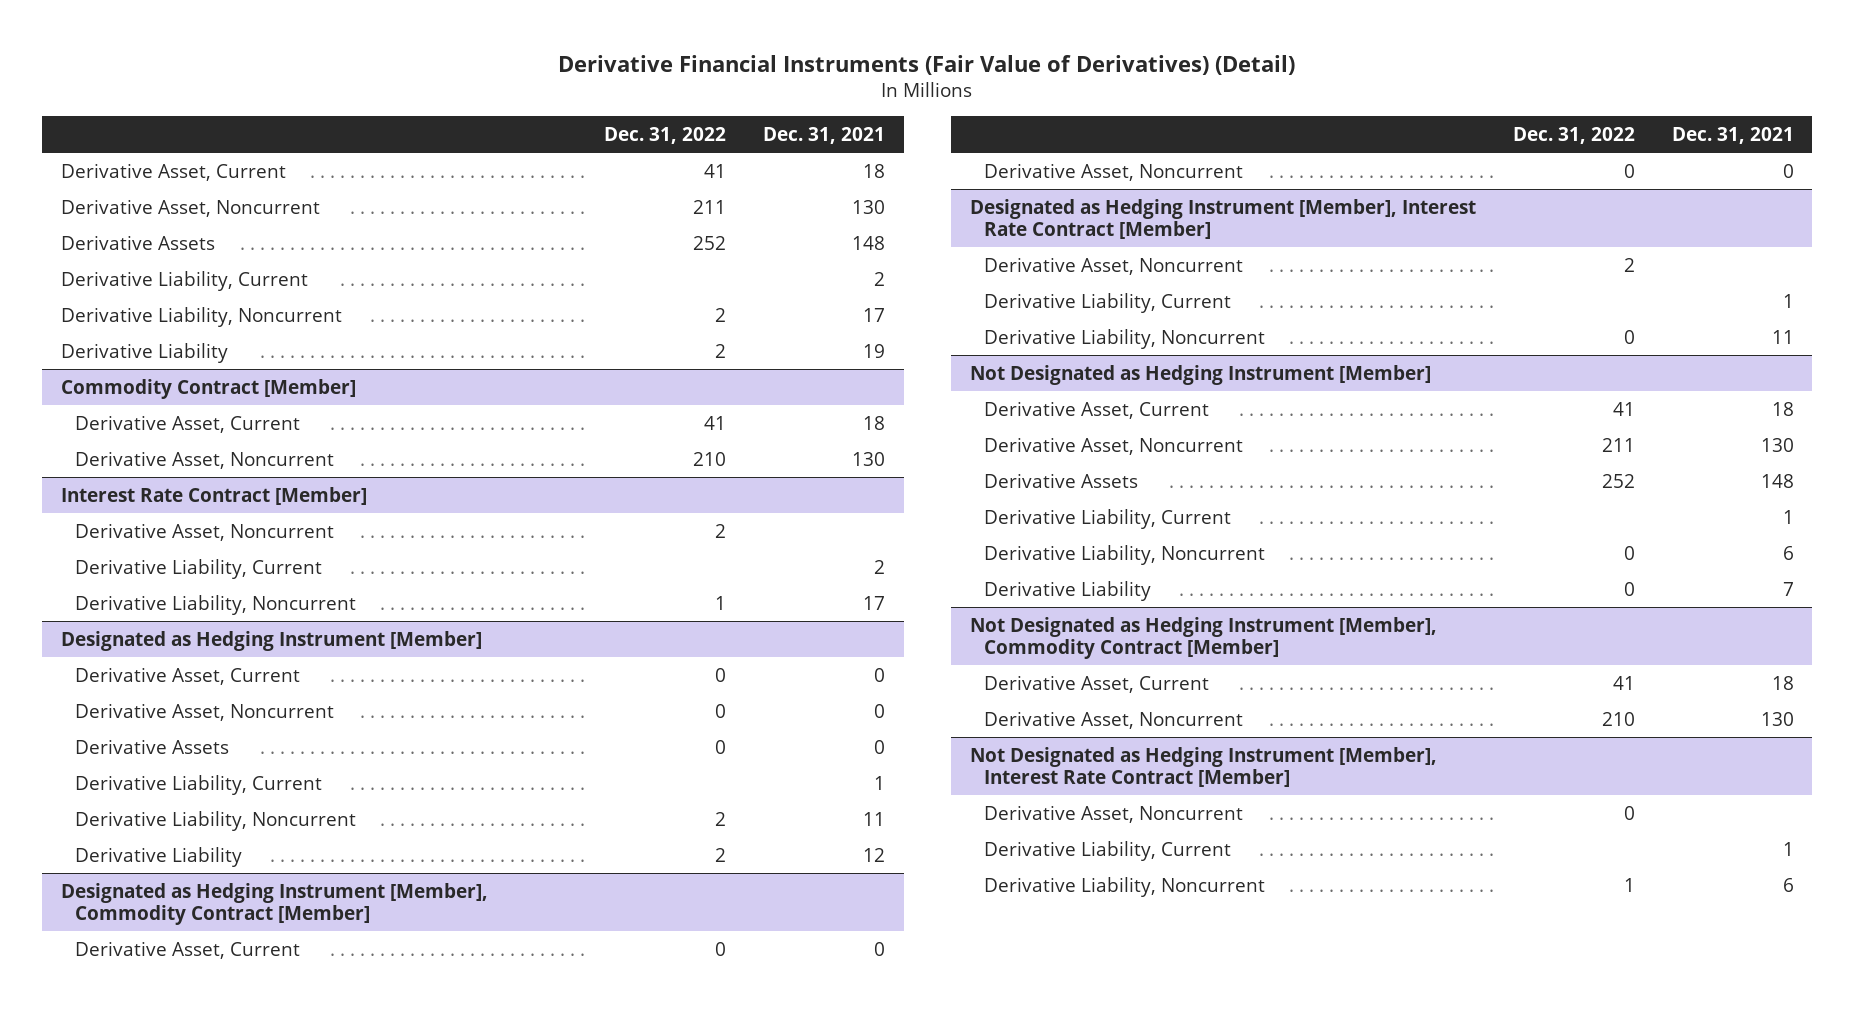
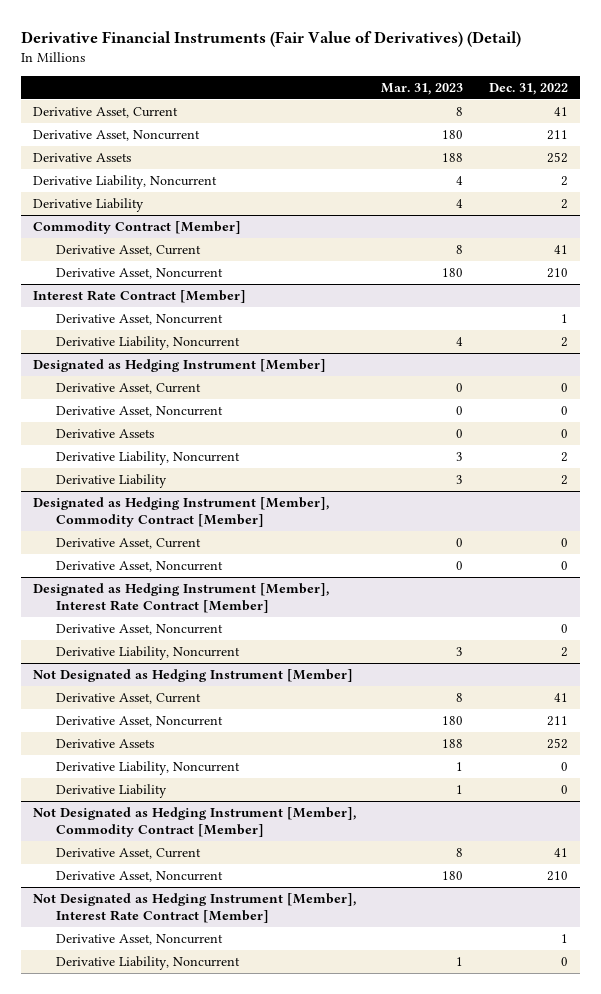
- | Dec. 31, 2022 | Dec. 31, 2021
+ | Mar. 31, 2023 | Dec. 31, 2022
- Derivative Liability, Current | | 2
@ Interest Rate Contract [Member]
- Derivative Asset, Noncurrent | 2 |
- Derivative Liability, Current | | 2
- Derivative Liability, Noncurrent | 1 | 17
+ Derivative Asset, Noncurrent | | 1
+ Derivative Liability, Noncurrent | 4 | 2
@ Designated as Hedging Instrument [Member]
- Derivative Liability, Current | | 1
@ Designated as Hedging Instrument [Member], Interest Rate Contract [Member]
- Derivative Asset, Noncurrent | 2 |
- Derivative Liability, Current | | 1
- Derivative Liability, Noncurrent | 0 | 11
+ Derivative Asset, Noncurrent | | 0
+ Derivative Liability, Noncurrent | 3 | 2
@ Not Designated as Hedging Instrument [Member]
- Derivative Liability, Current | | 1
@ Not Designated as Hedging Instrument [Member], Interest Rate Contract [Member]
- Derivative Asset, Noncurrent | 0 |
- Derivative Liability, Current | | 1
- Derivative Liability, Noncurrent | 1 | 6
+ Derivative Asset, Noncurrent | | 1
+ Derivative Liability, Noncurrent | 1 | 0

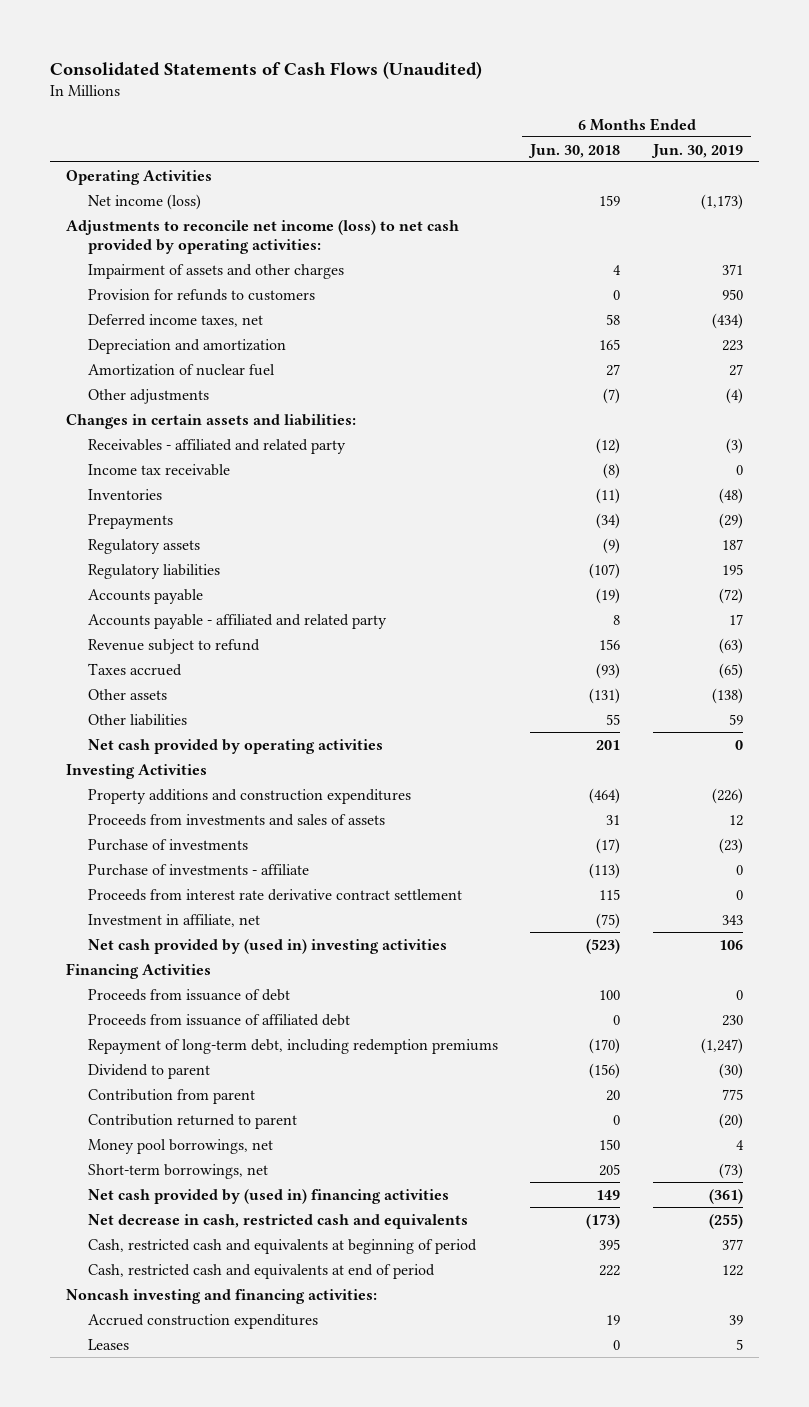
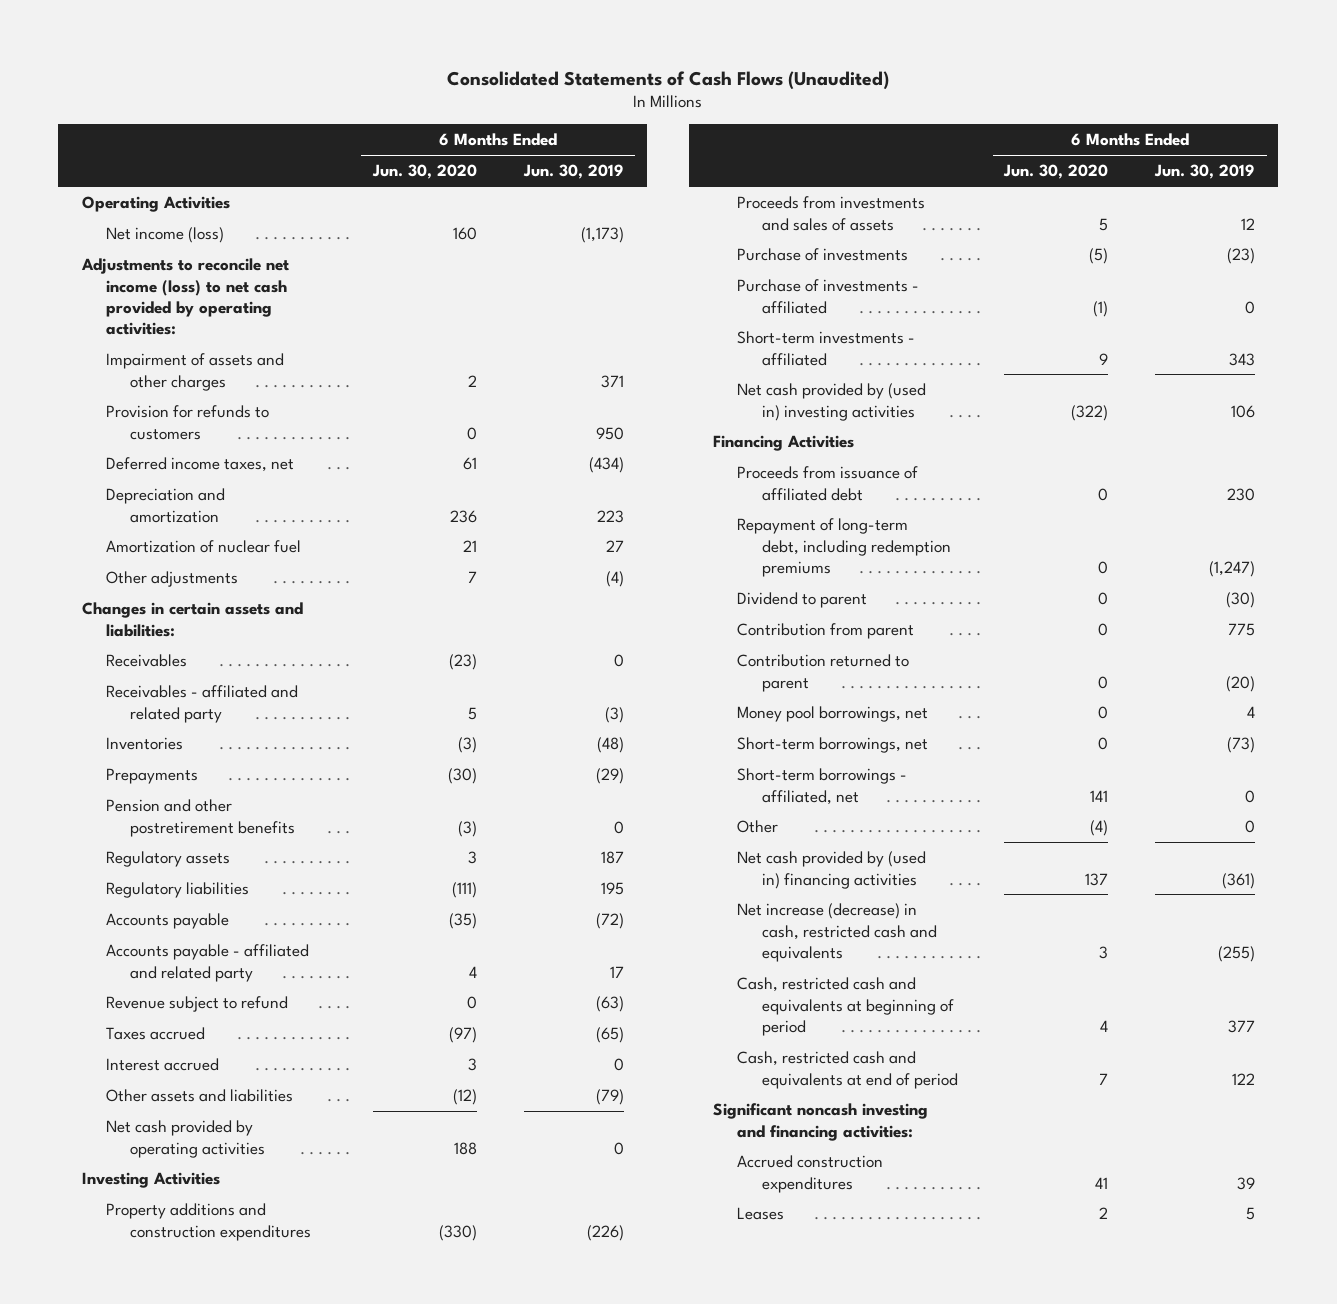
- | 6 Months Ended Jun. 30, 2018 | 6 Months Ended Jun. 30, 2019
+ | 6 Months Ended Jun. 30, 2020 | 6 Months Ended Jun. 30, 2019
+ Receivables | (23) | 0
- Income tax receivable | (8) | 0
+ Pension and other postretirement benefits | (3) | 0
- Other assets | (131) | (138)
- Other liabilities | 55 | 59
+ Interest accrued | 3 | 0
+ Other assets and liabilities | (12) | (79)
- Purchase of investments - affiliate | (113) | 0
- Proceeds from interest rate derivative contract settlement | 115 | 0
- Investment in affiliate, net | (75) | 343
+ Purchase of investments - affiliated | (1) | 0
+ Short-term investments - affiliated | 9 | 343
- Proceeds from issuance of debt | 100 | 0
+ Short-term borrowings - affiliated, net | 141 | 0
+ Other | (4) | 0
- Net decrease in cash, restricted cash and equivalents | (173) | (255)
+ Net increase (decrease) in cash, restricted cash and equivalents | 3 | (255)
- Noncash investing and financing activities:
+ Significant noncash investing and financing activities:

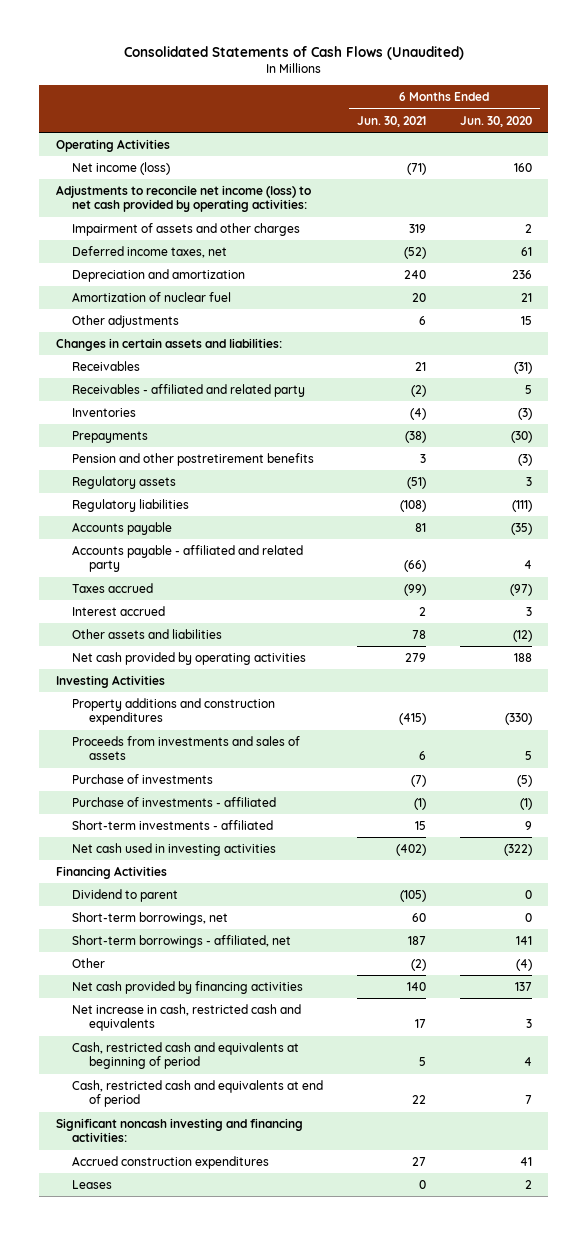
- | 6 Months Ended Jun. 30, 2020 | 6 Months Ended Jun. 30, 2019
+ | 6 Months Ended Jun. 30, 2021 | 6 Months Ended Jun. 30, 2020
- Provision for refunds to customers | 0 | 950
- Other adjustments | 7 | (4)
+ Other adjustments | 6 | 15
- Receivables | (23) | 0
+ Receivables | 21 | (31)
- Revenue subject to refund | 0 | (63)
- Net cash provided by (used in) investing activities | (322) | 106
+ Net cash used in investing activities | (402) | (322)
- Proceeds from issuance of affiliated debt | 0 | 230
- Repayment of long-term debt, including redemption premiums | 0 | (1,247)
- Contribution from parent | 0 | 775
- Contribution returned to parent | 0 | (20)
- Money pool borrowings, net | 0 | 4
- Net cash provided by (used in) financing activities | 137 | (361)
- Net increase (decrease) in cash, restricted cash and equivalents | 3 | (255)
+ Net cash provided by financing activities | 140 | 137
+ Net increase in cash, restricted cash and equivalents | 17 | 3

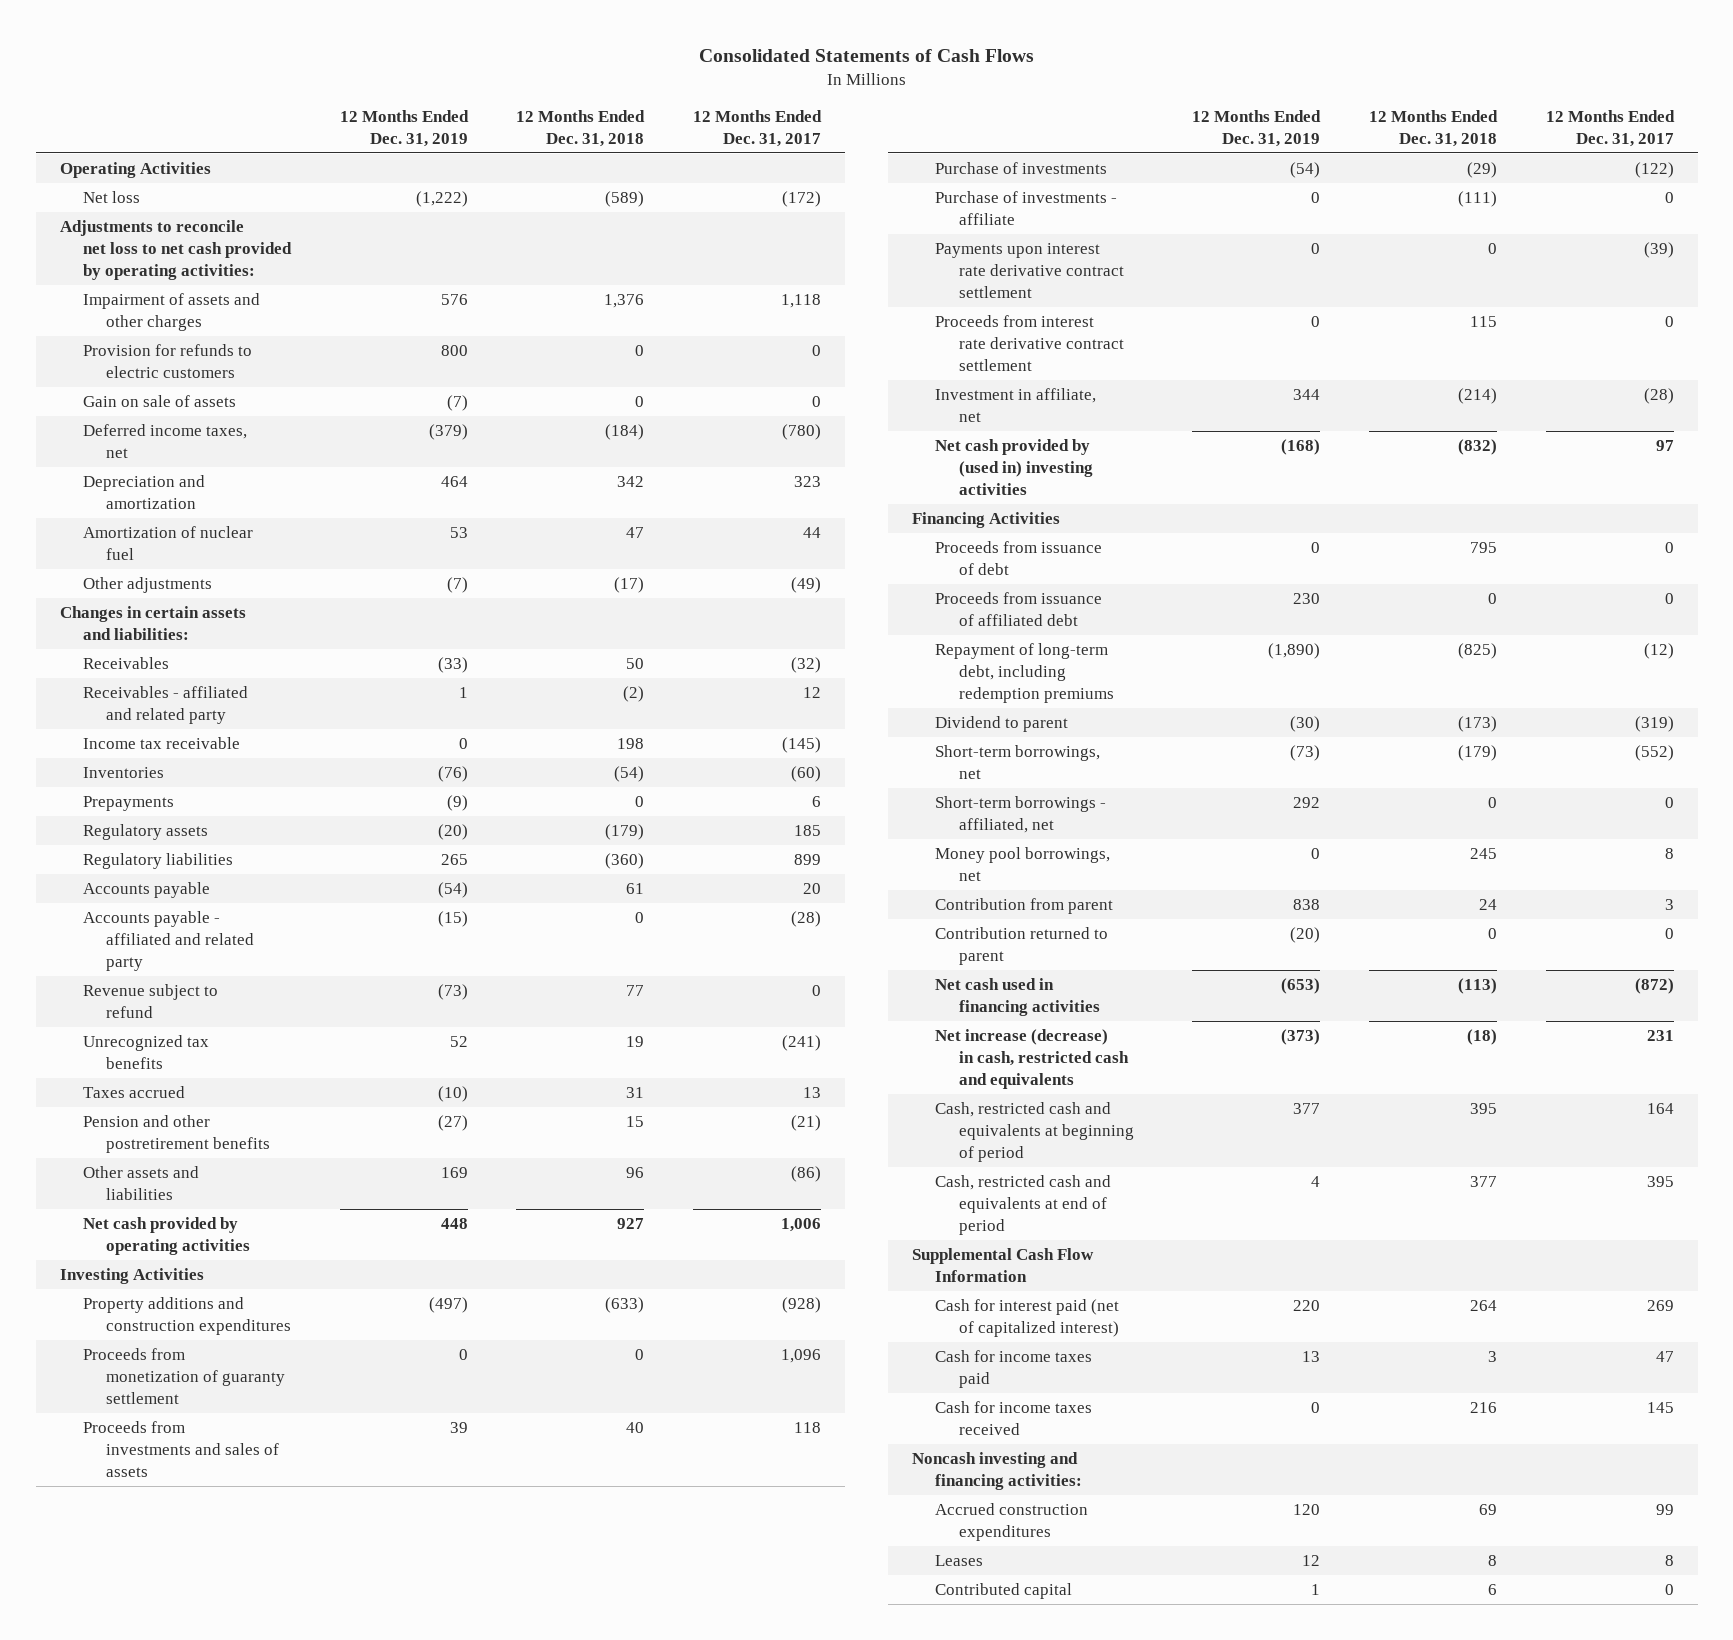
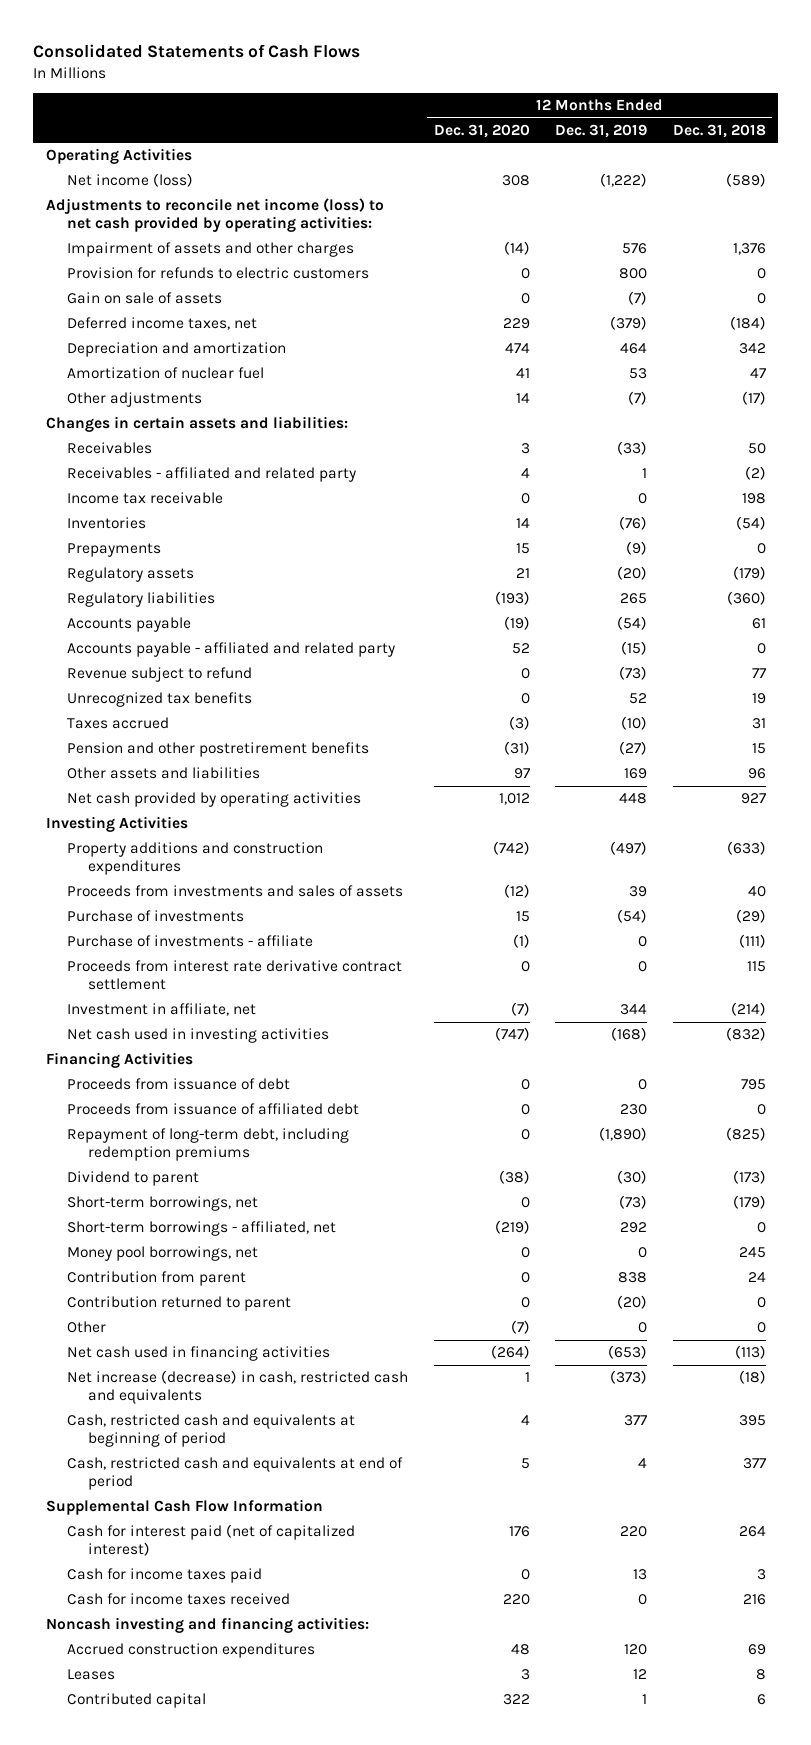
- | 12 Months Ended Dec. 31, 2019 | 12 Months Ended Dec. 31, 2018 | 12 Months Ended Dec. 31, 2017
+ | 12 Months Ended Dec. 31, 2020 | 12 Months Ended Dec. 31, 2019 | 12 Months Ended Dec. 31, 2018
- Net loss | (1,222) | (589) | (172)
- Adjustments to reconcile net loss to net cash provided by operating activities:
+ Net income (loss) | 308 | (1,222) | (589)
+ Adjustments to reconcile net income (loss) to net cash provided by operating activities:
- Proceeds from monetization of guaranty settlement | 0 | 0 | 1,096
- Payments upon interest rate derivative contract settlement | 0 | 0 | (39)
- Net cash provided by (used in) investing activities | (168) | (832) | 97
+ Net cash used in investing activities | (747) | (168) | (832)
+ Other | (7) | 0 | 0

